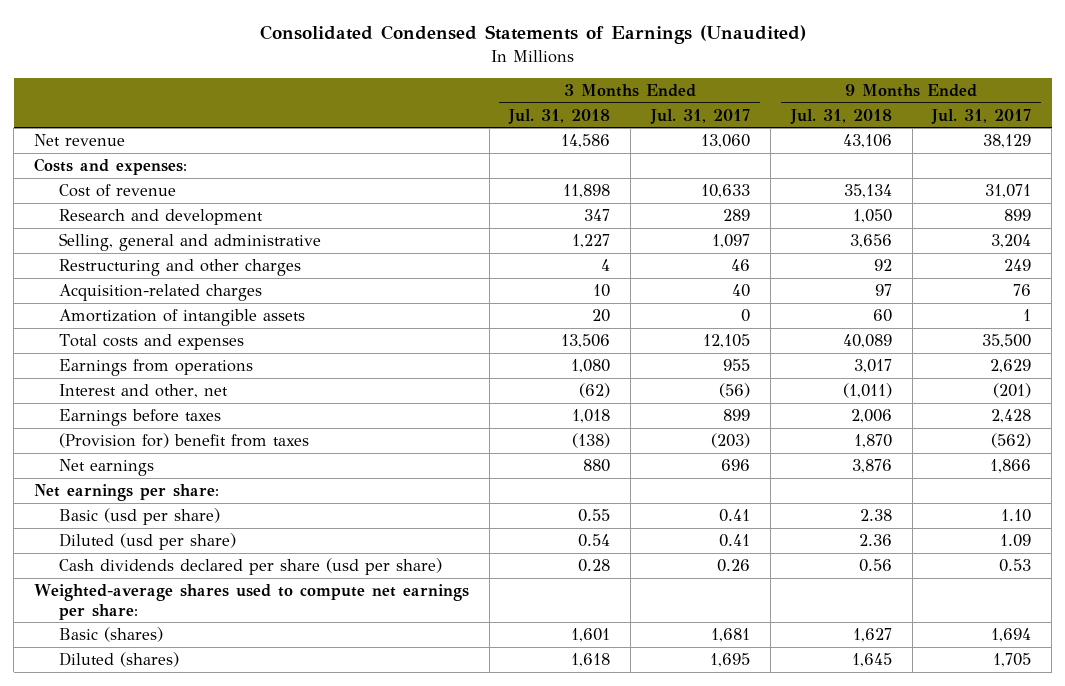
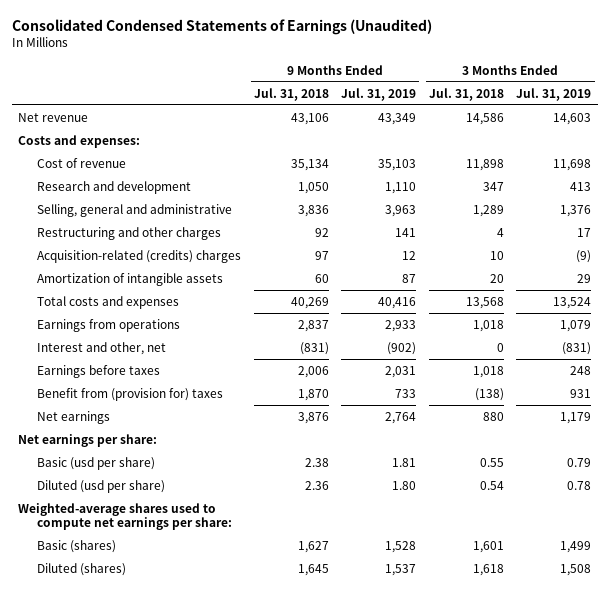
- | 3 Months Ended Jul. 31, 2018 | 3 Months Ended Jul. 31, 2017 | 9 Months Ended Jul. 31, 2018 | 9 Months Ended Jul. 31, 2017
+ | 9 Months Ended Jul. 31, 2018 | 9 Months Ended Jul. 31, 2019 | 3 Months Ended Jul. 31, 2018 | 3 Months Ended Jul. 31, 2019
- Selling, general and administrative | 1,227 | 1,097 | 3,656 | 3,204
+ Selling, general and administrative | 3,836 | 3,963 | 1,289 | 1,376
- Acquisition-related charges | 10 | 40 | 97 | 76
+ Acquisition-related (credits) charges | 97 | 12 | 10 | (9)
- Total costs and expenses | 13,506 | 12,105 | 40,089 | 35,500
- Earnings from operations | 1,080 | 955 | 3,017 | 2,629
- Interest and other, net | (62) | (56) | (1,011) | (201)
+ Total costs and expenses | 40,269 | 40,416 | 13,568 | 13,524
+ Earnings from operations | 2,837 | 2,933 | 1,018 | 1,079
+ Interest and other, net | (831) | (902) | 0 | (831)
- (Provision for) benefit from taxes | (138) | (203) | 1,870 | (562)
+ Benefit from (provision for) taxes | 1,870 | 733 | (138) | 931
- Cash dividends declared per share (usd per share) | 0.28 | 0.26 | 0.56 | 0.53

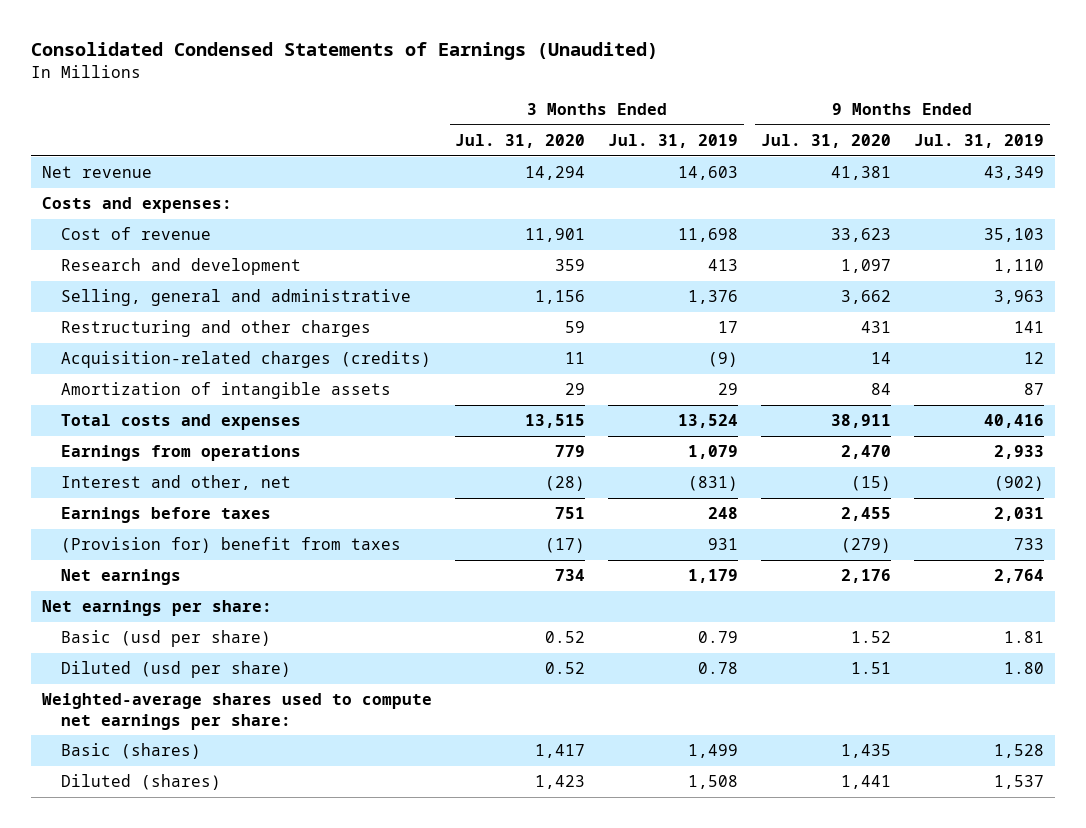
- | 9 Months Ended Jul. 31, 2018 | 9 Months Ended Jul. 31, 2019 | 3 Months Ended Jul. 31, 2018 | 3 Months Ended Jul. 31, 2019
+ | 3 Months Ended Jul. 31, 2020 | 3 Months Ended Jul. 31, 2019 | 9 Months Ended Jul. 31, 2020 | 9 Months Ended Jul. 31, 2019
- Acquisition-related (credits) charges | 97 | 12 | 10 | (9)
+ Acquisition-related charges (credits) | 11 | (9) | 14 | 12
- Benefit from (provision for) taxes | 1,870 | 733 | (138) | 931
+ (Provision for) benefit from taxes | (17) | 931 | (279) | 733

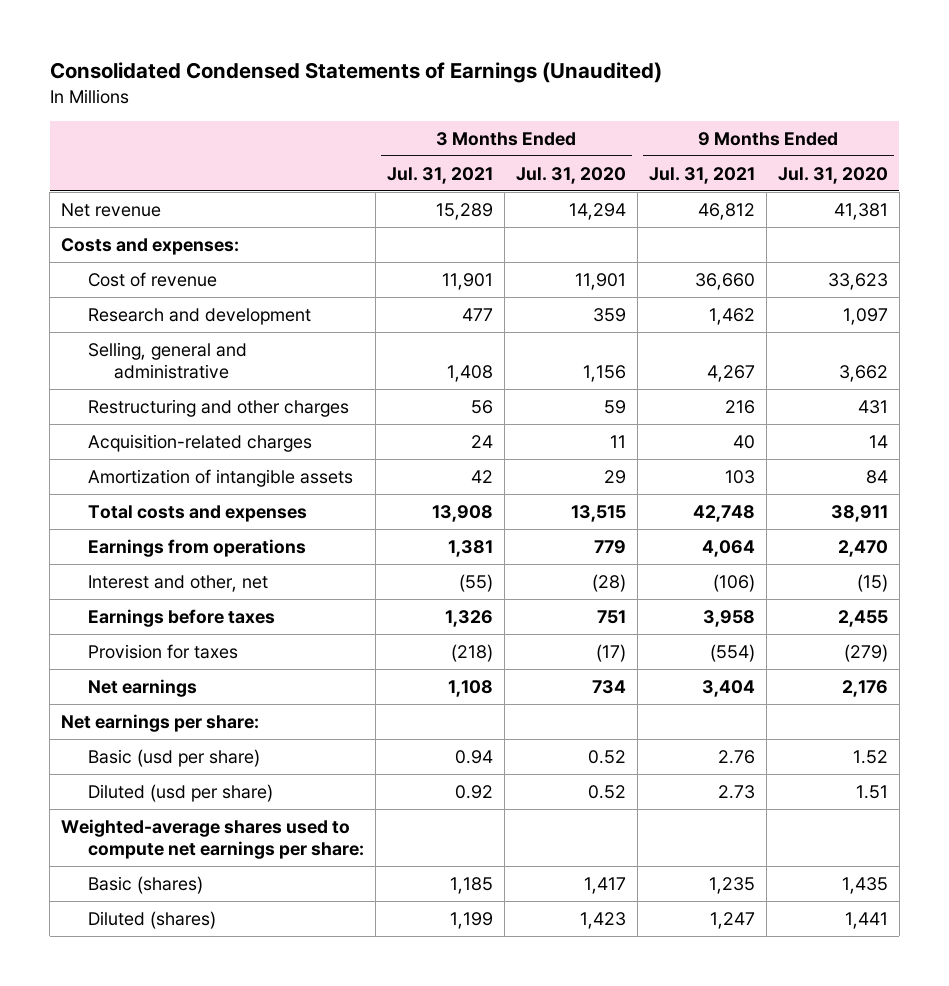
- | 3 Months Ended Jul. 31, 2020 | 3 Months Ended Jul. 31, 2019 | 9 Months Ended Jul. 31, 2020 | 9 Months Ended Jul. 31, 2019
+ | 3 Months Ended Jul. 31, 2021 | 3 Months Ended Jul. 31, 2020 | 9 Months Ended Jul. 31, 2021 | 9 Months Ended Jul. 31, 2020
- Acquisition-related charges (credits) | 11 | (9) | 14 | 12
+ Acquisition-related charges | 24 | 11 | 40 | 14
- (Provision for) benefit from taxes | (17) | 931 | (279) | 733
+ Provision for taxes | (218) | (17) | (554) | (279)

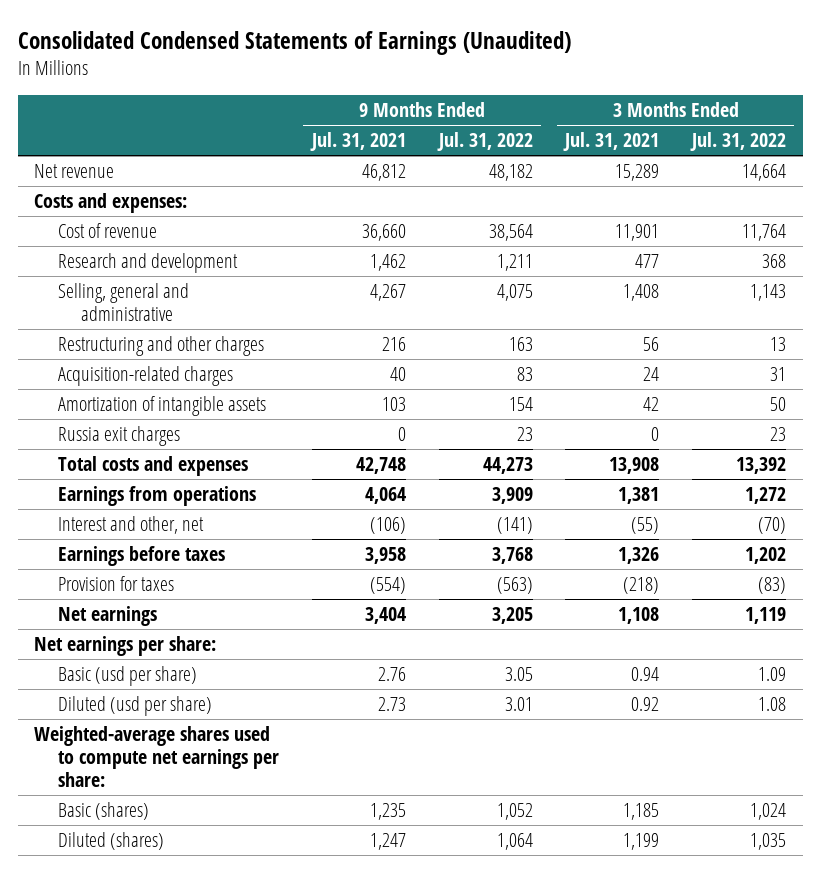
- | 3 Months Ended Jul. 31, 2021 | 3 Months Ended Jul. 31, 2020 | 9 Months Ended Jul. 31, 2021 | 9 Months Ended Jul. 31, 2020
+ | 9 Months Ended Jul. 31, 2021 | 9 Months Ended Jul. 31, 2022 | 3 Months Ended Jul. 31, 2021 | 3 Months Ended Jul. 31, 2022
+ Russia exit charges | 0 | 23 | 0 | 23

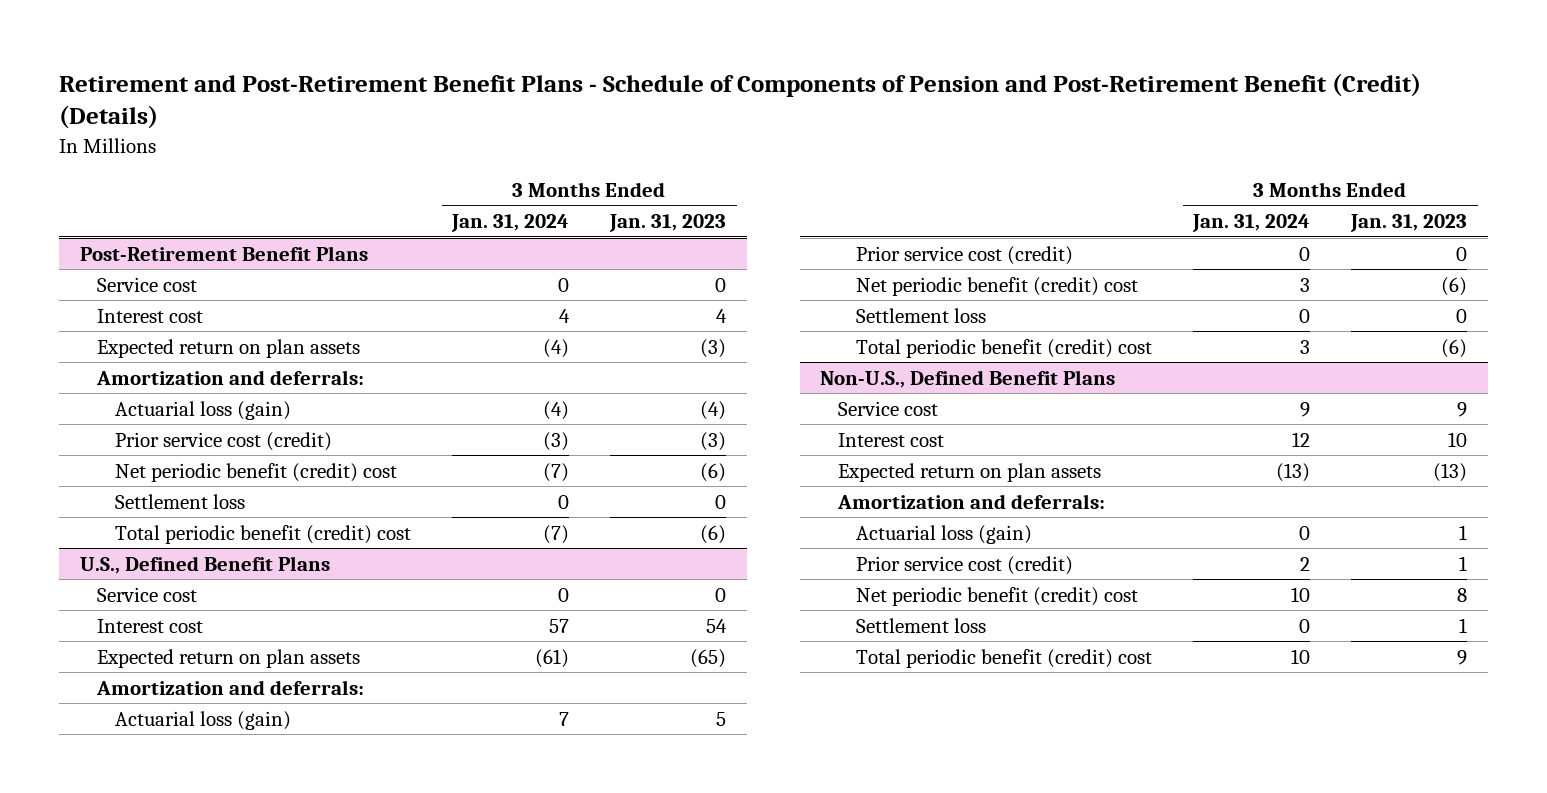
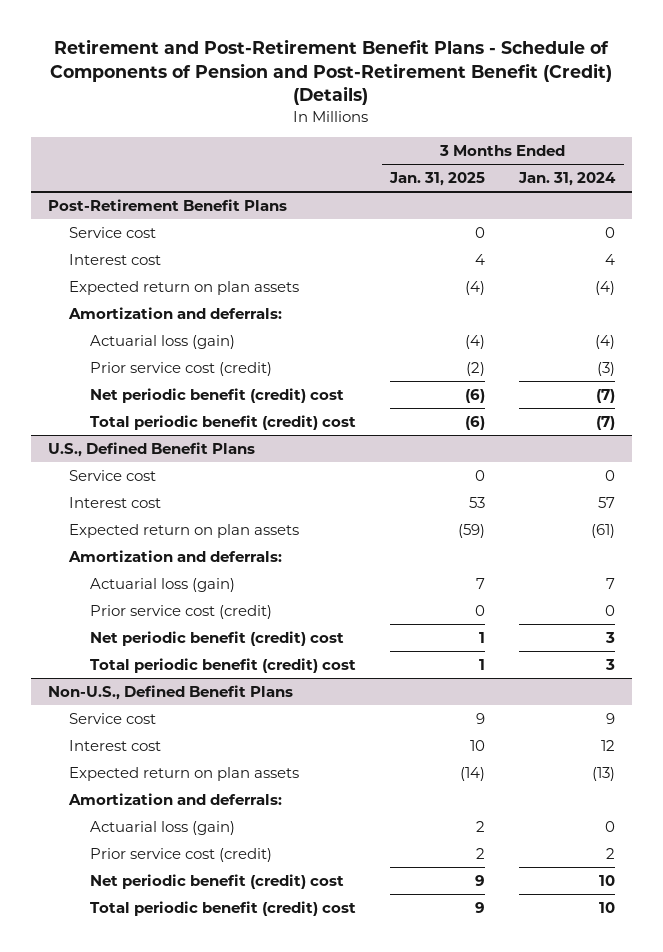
- | 3 Months Ended Jan. 31, 2024 | 3 Months Ended Jan. 31, 2023
+ | 3 Months Ended Jan. 31, 2025 | 3 Months Ended Jan. 31, 2024
@ Post-Retirement Benefit Plans
- Settlement loss | 0 | 0
@ U.S., Defined Benefit Plans
- Settlement loss | 0 | 0
@ Non-U.S., Defined Benefit Plans
- Settlement loss | 0 | 1

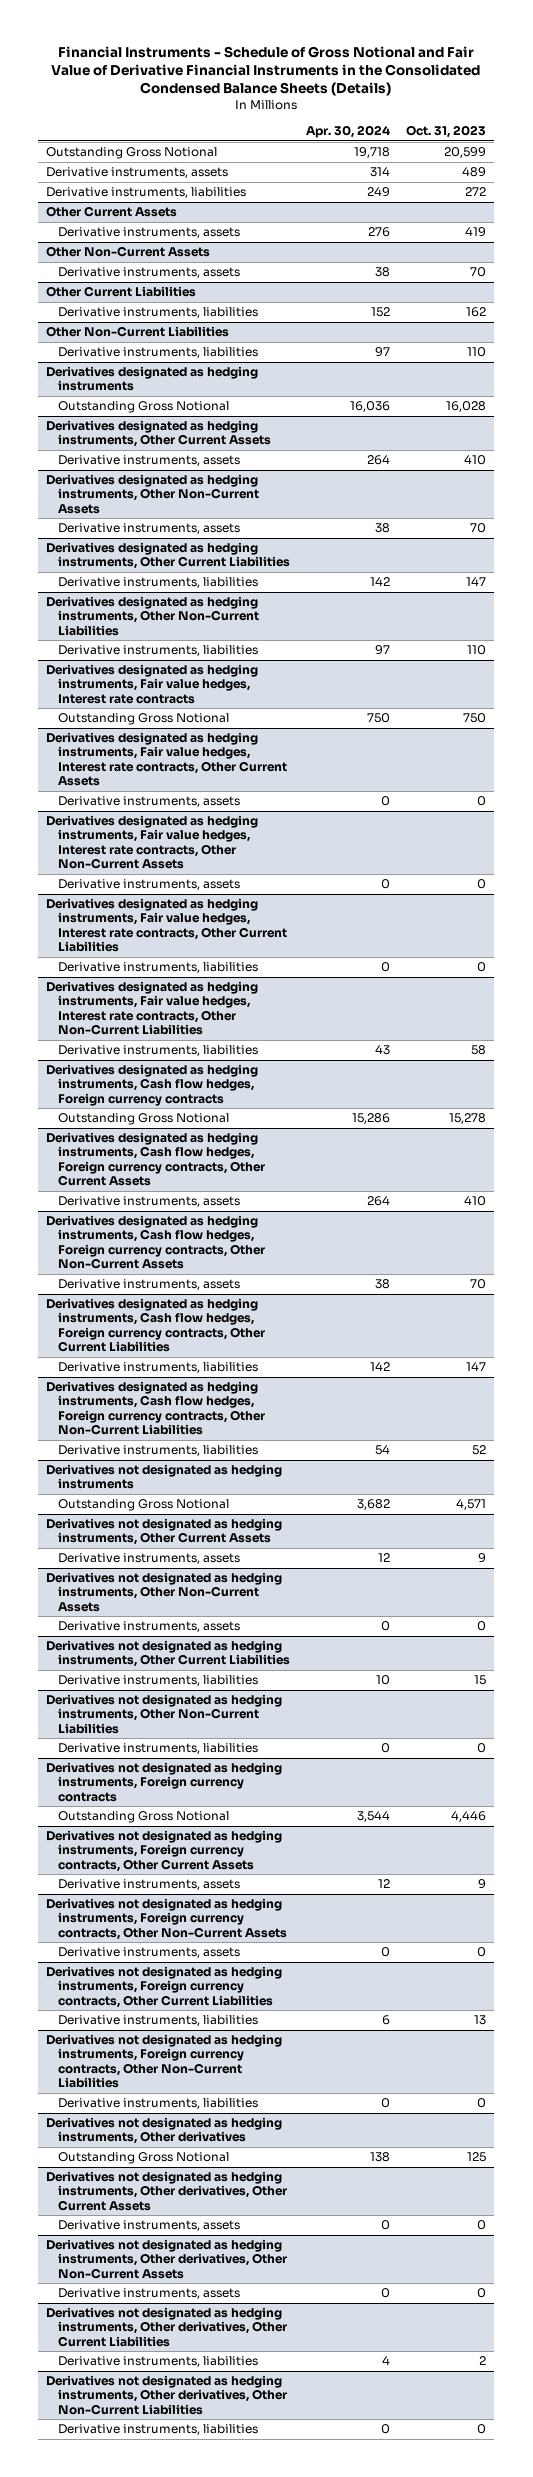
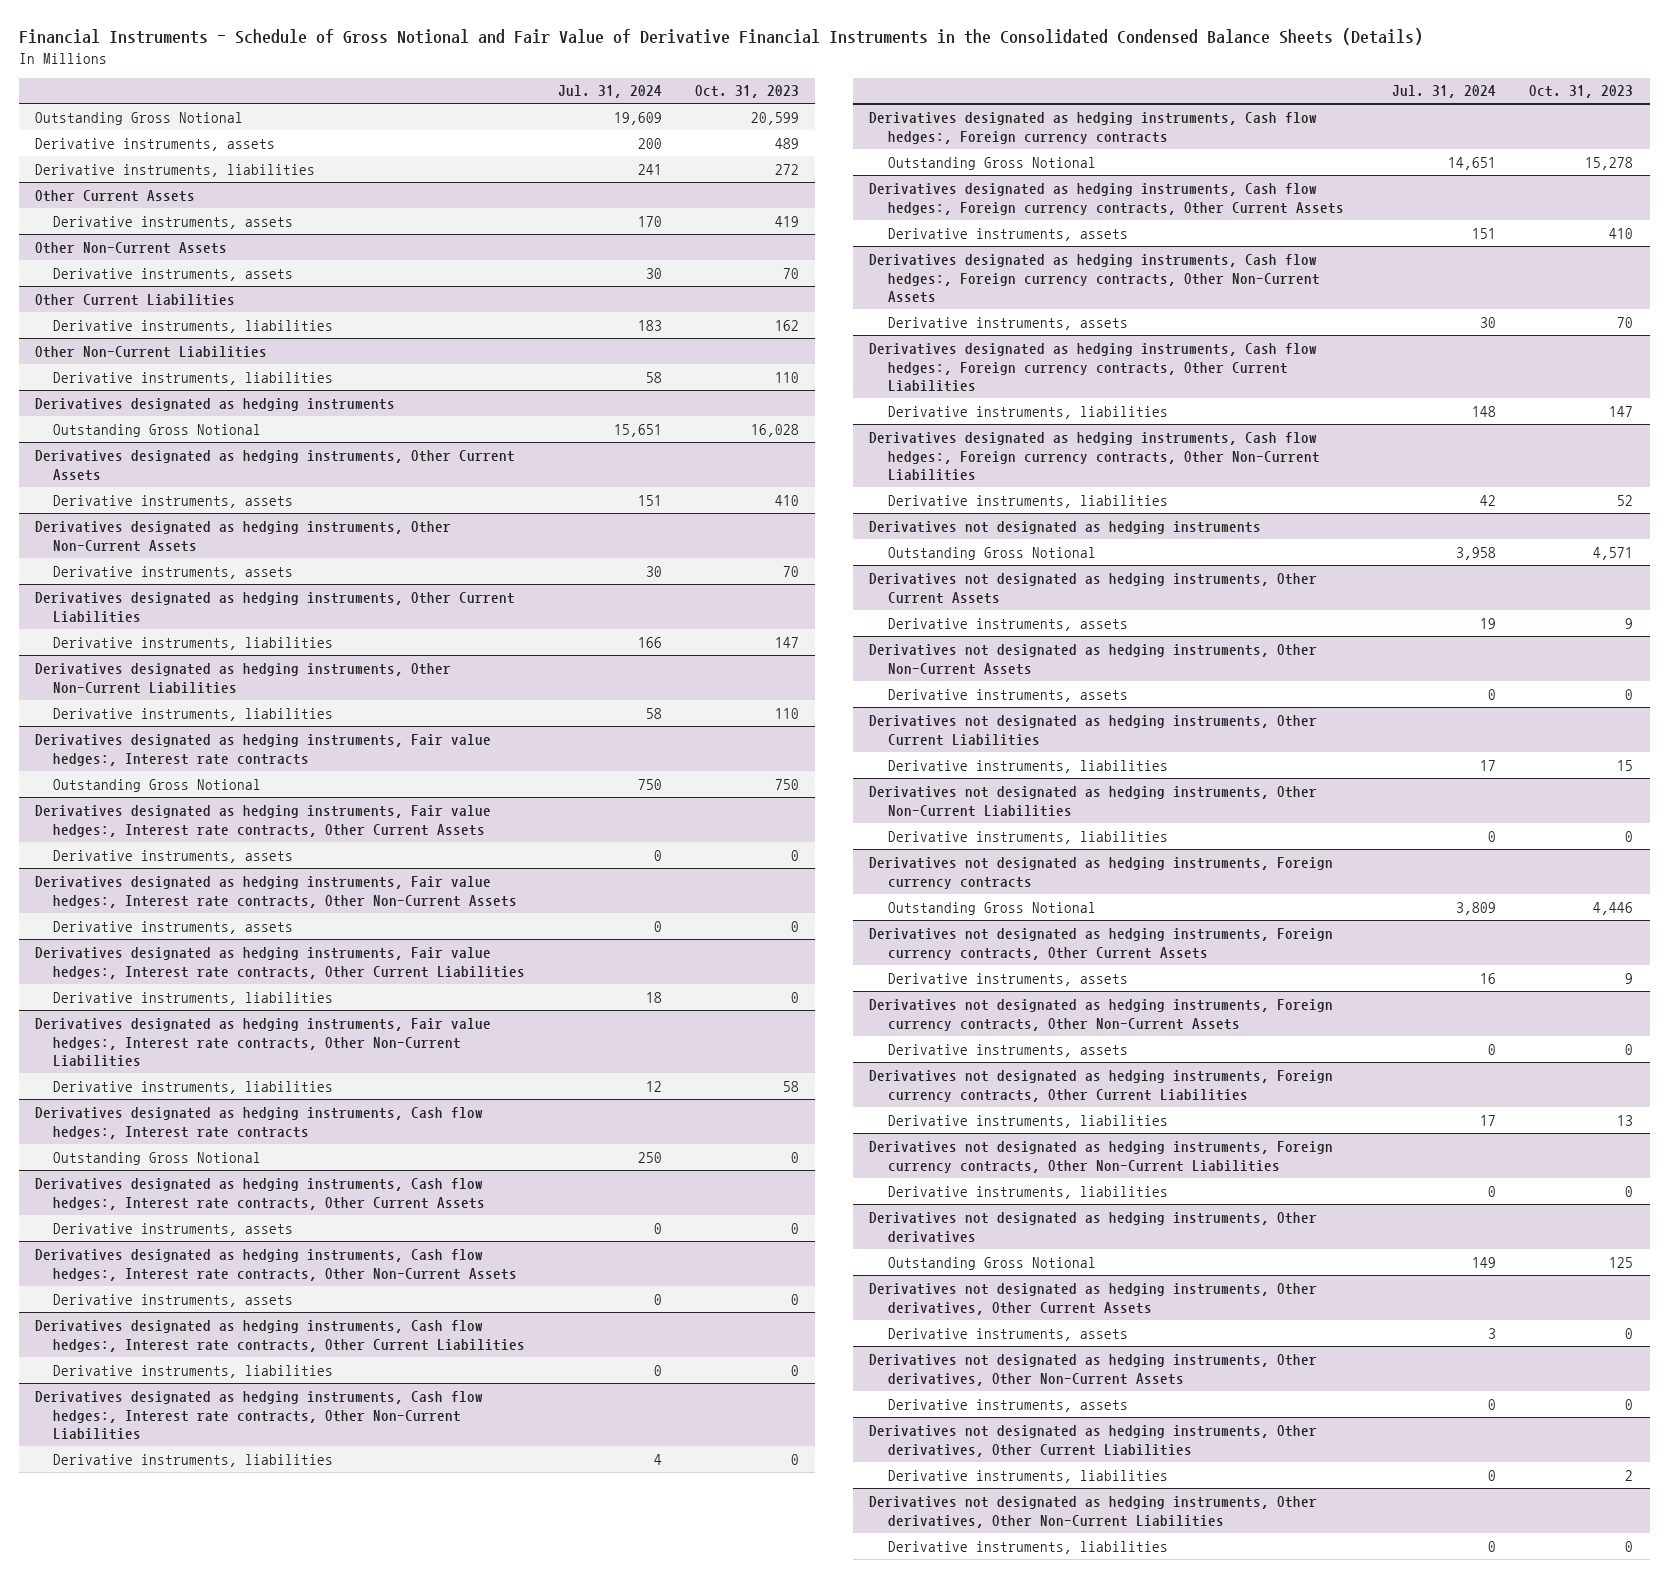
- | Apr. 30, 2024 | Oct. 31, 2023
+ | Jul. 31, 2024 | Oct. 31, 2023
- Derivatives designated as hedging instruments, Fair value hedges, Interest rate contracts
+ Derivatives designated as hedging instruments, Fair value hedges:, Interest rate contracts
- Derivatives designated as hedging instruments, Fair value hedges, Interest rate contracts, Other Current Assets
+ Derivatives designated as hedging instruments, Fair value hedges:, Interest rate contracts, Other Current Assets
- Derivatives designated as hedging instruments, Fair value hedges, Interest rate contracts, Other Non-Current Assets
+ Derivatives designated as hedging instruments, Fair value hedges:, Interest rate contracts, Other Non-Current Assets
- Derivatives designated as hedging instruments, Fair value hedges, Interest rate contracts, Other Current Liabilities
+ Derivatives designated as hedging instruments, Fair value hedges:, Interest rate contracts, Other Current Liabilities
- Derivatives designated as hedging instruments, Fair value hedges, Interest rate contracts, Other Non-Current Liabilities
+ Derivatives designated as hedging instruments, Fair value hedges:, Interest rate contracts, Other Non-Current Liabilities
- Derivatives designated as hedging instruments, Cash flow hedges, Foreign currency contracts
+ Derivatives designated as hedging instruments, Cash flow hedges:, Interest rate contracts
+ Outstanding Gross Notional | 250 | 0
+ Derivatives designated as hedging instruments, Cash flow hedges:, Interest rate contracts, Other Current Assets
+ Derivative instruments, assets | 0 | 0
+ Derivatives designated as hedging instruments, Cash flow hedges:, Interest rate contracts, Other Non-Current Assets
+ Derivative instruments, assets | 0 | 0
+ Derivatives designated as hedging instruments, Cash flow hedges:, Interest rate contracts, Other Current Liabilities
+ Derivative instruments, liabilities | 0 | 0
+ Derivatives designated as hedging instruments, Cash flow hedges:, Interest rate contracts, Other Non-Current Liabilities
+ Derivative instruments, liabilities | 4 | 0
+ Derivatives designated as hedging instruments, Cash flow hedges:, Foreign currency contracts
- Derivatives designated as hedging instruments, Cash flow hedges, Foreign currency contracts, Other Current Assets
+ Derivatives designated as hedging instruments, Cash flow hedges:, Foreign currency contracts, Other Current Assets
- Derivatives designated as hedging instruments, Cash flow hedges, Foreign currency contracts, Other Non-Current Assets
+ Derivatives designated as hedging instruments, Cash flow hedges:, Foreign currency contracts, Other Non-Current Assets
- Derivatives designated as hedging instruments, Cash flow hedges, Foreign currency contracts, Other Current Liabilities
+ Derivatives designated as hedging instruments, Cash flow hedges:, Foreign currency contracts, Other Current Liabilities
- Derivatives designated as hedging instruments, Cash flow hedges, Foreign currency contracts, Other Non-Current Liabilities
+ Derivatives designated as hedging instruments, Cash flow hedges:, Foreign currency contracts, Other Non-Current Liabilities

